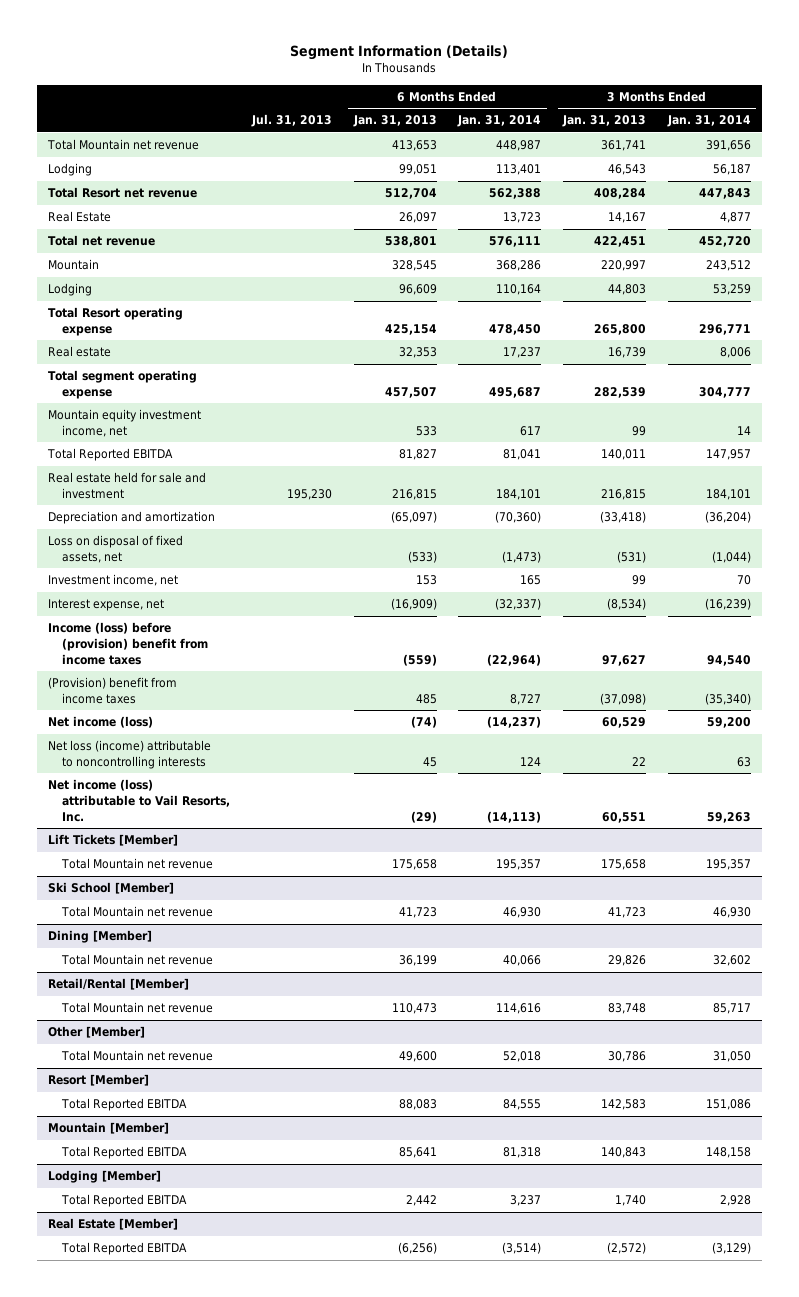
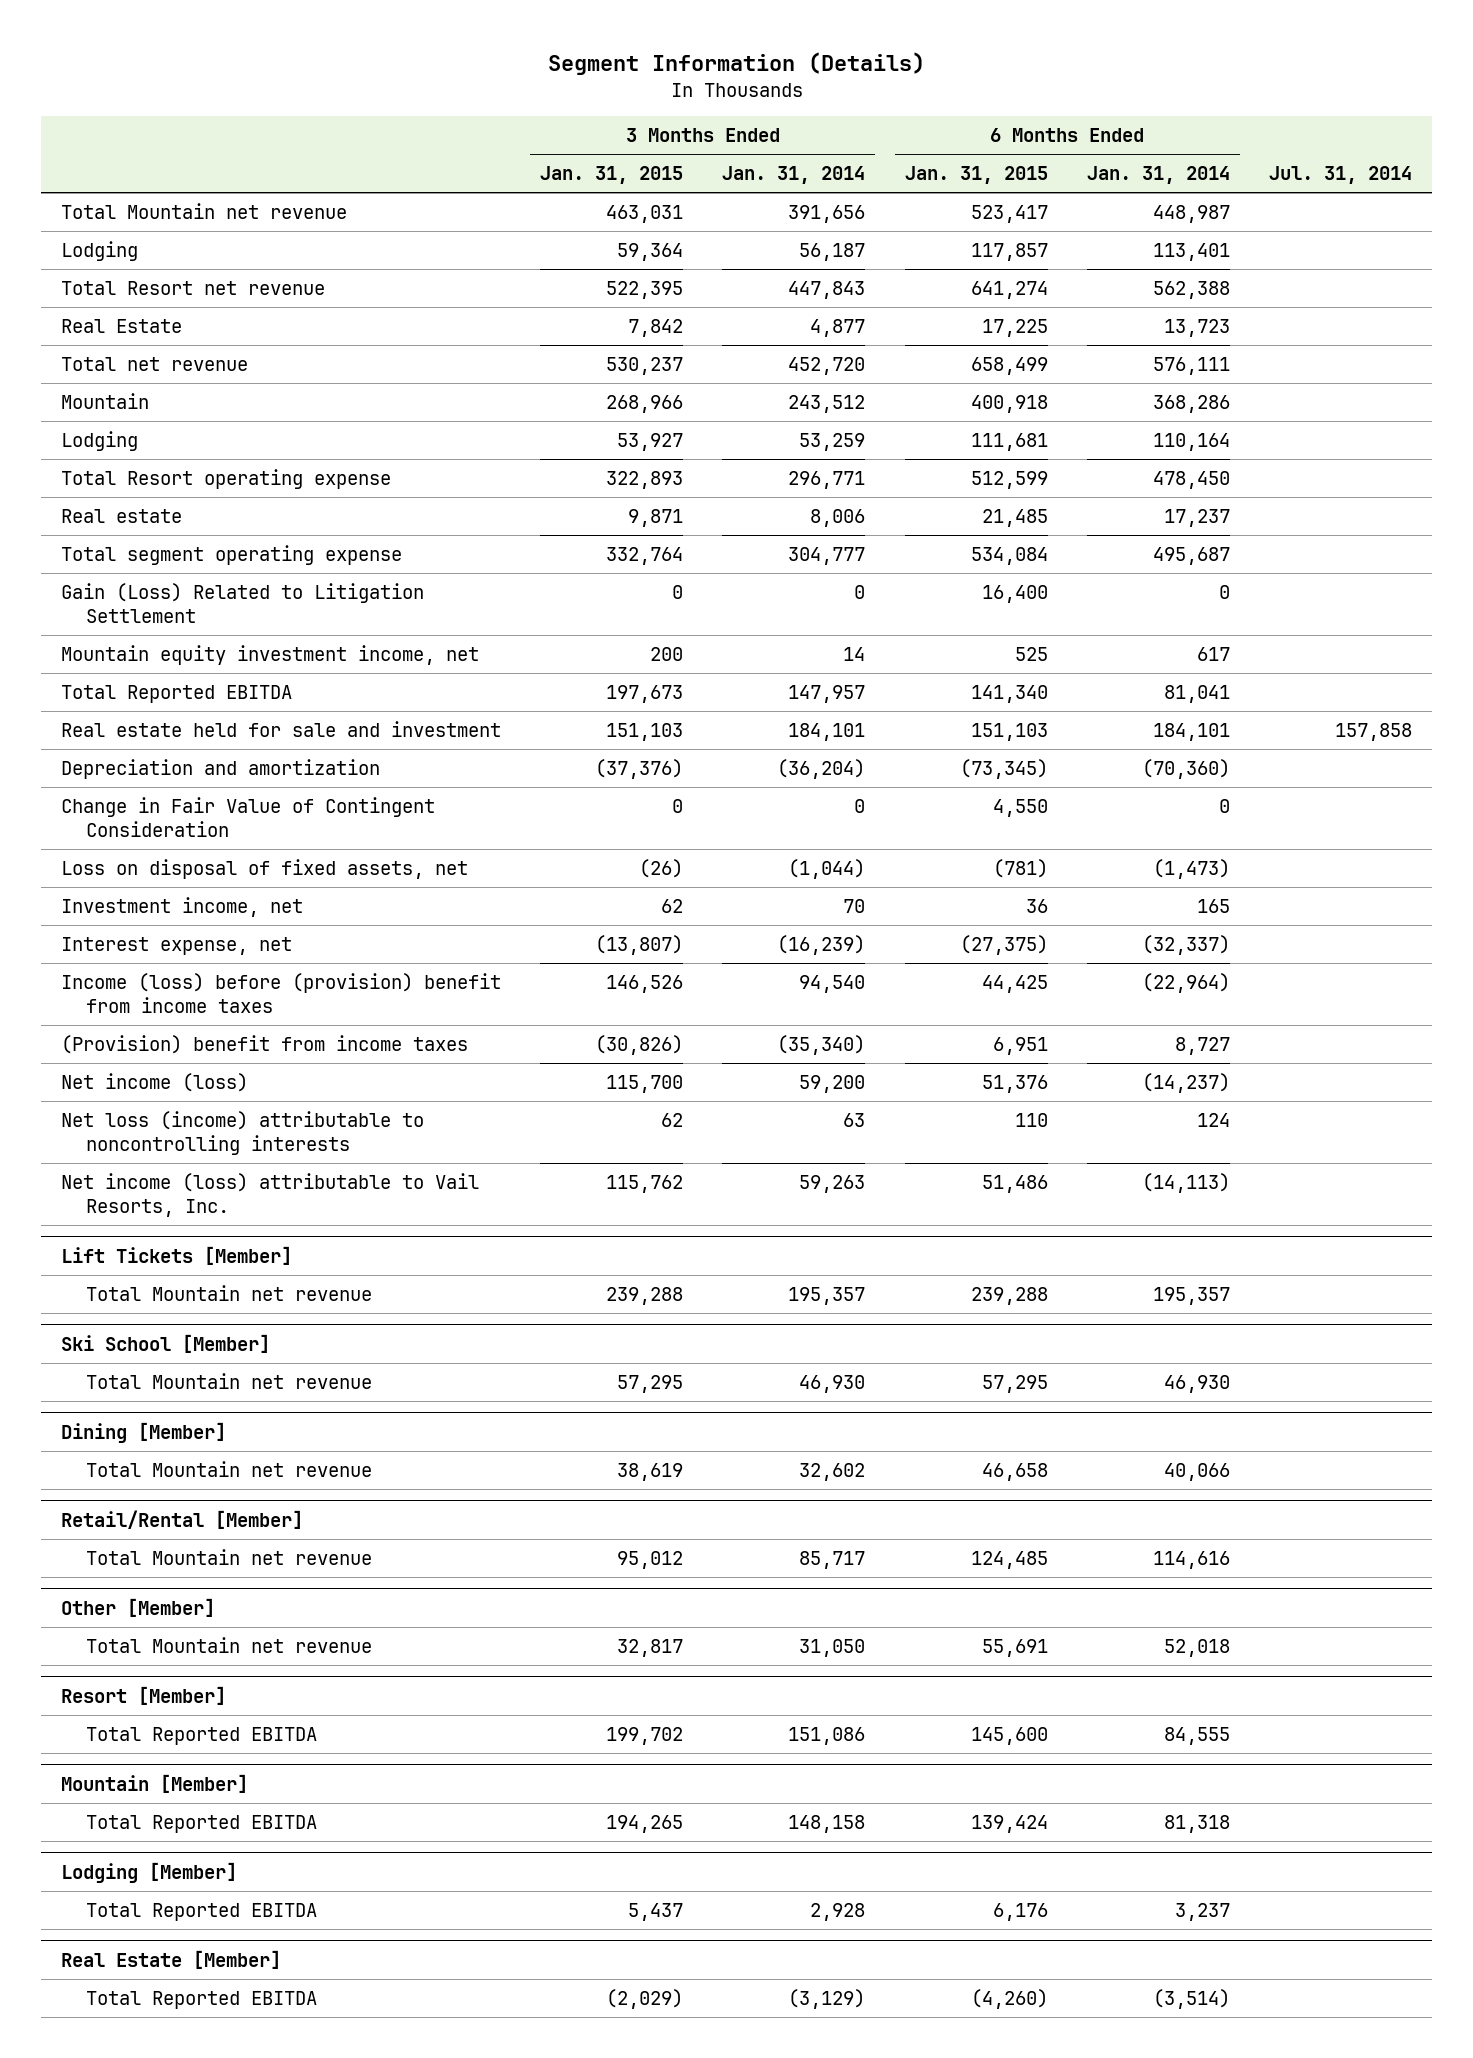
- | Jul. 31, 2013 | 6 Months Ended Jan. 31, 2013 | 6 Months Ended Jan. 31, 2014 | 3 Months Ended Jan. 31, 2013 | 3 Months Ended Jan. 31, 2014
+ | 3 Months Ended Jan. 31, 2015 | 3 Months Ended Jan. 31, 2014 | 6 Months Ended Jan. 31, 2015 | 6 Months Ended Jan. 31, 2014 | Jul. 31, 2014
+ Gain (Loss) Related to Litigation Settlement | 0 | 0 | 16,400 | 0 |
+ Change in Fair Value of Contingent Consideration | 0 | 0 | 4,550 | 0 |

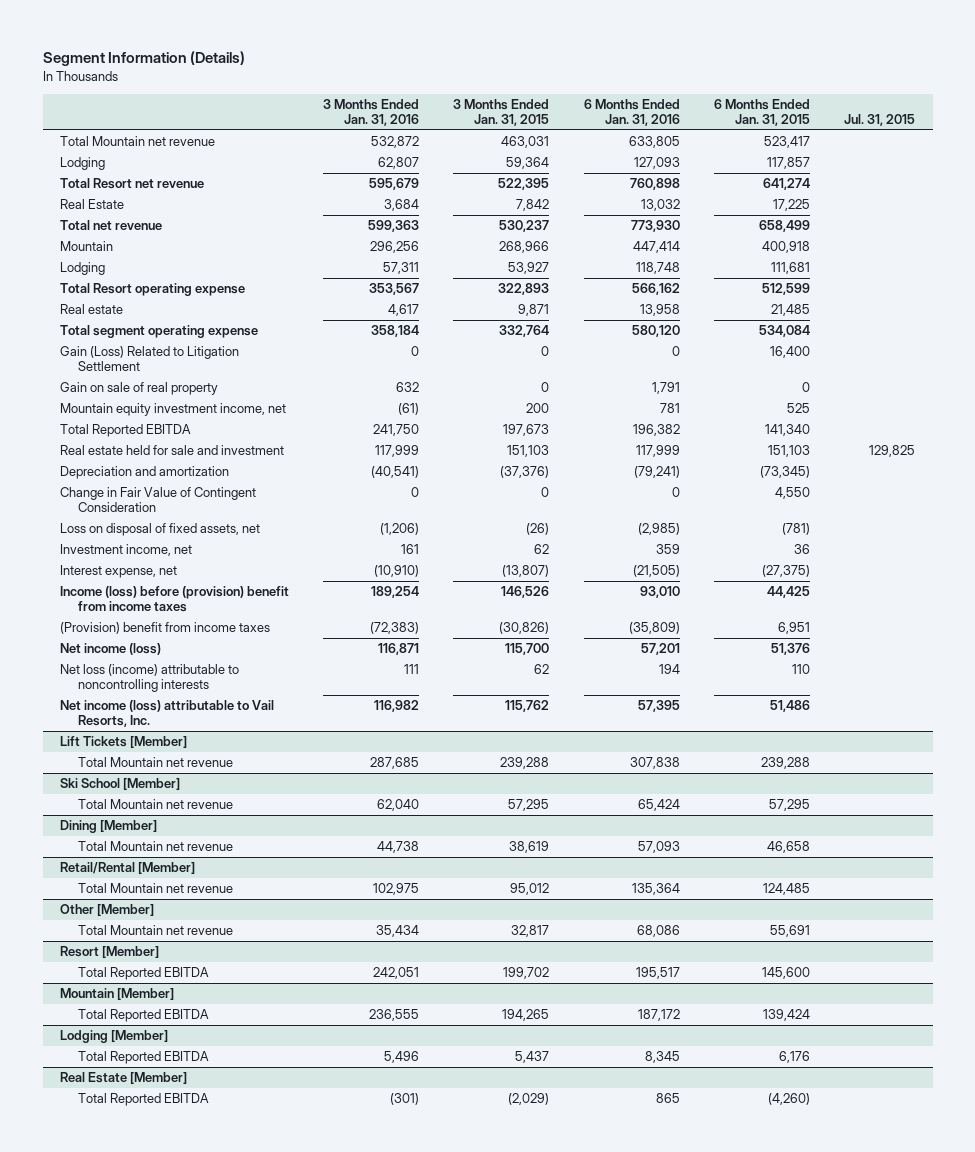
- | 3 Months Ended Jan. 31, 2015 | 3 Months Ended Jan. 31, 2014 | 6 Months Ended Jan. 31, 2015 | 6 Months Ended Jan. 31, 2014 | Jul. 31, 2014
+ | 3 Months Ended Jan. 31, 2016 | 3 Months Ended Jan. 31, 2015 | 6 Months Ended Jan. 31, 2016 | 6 Months Ended Jan. 31, 2015 | Jul. 31, 2015
+ Gain on sale of real property | 632 | 0 | 1,791 | 0 |

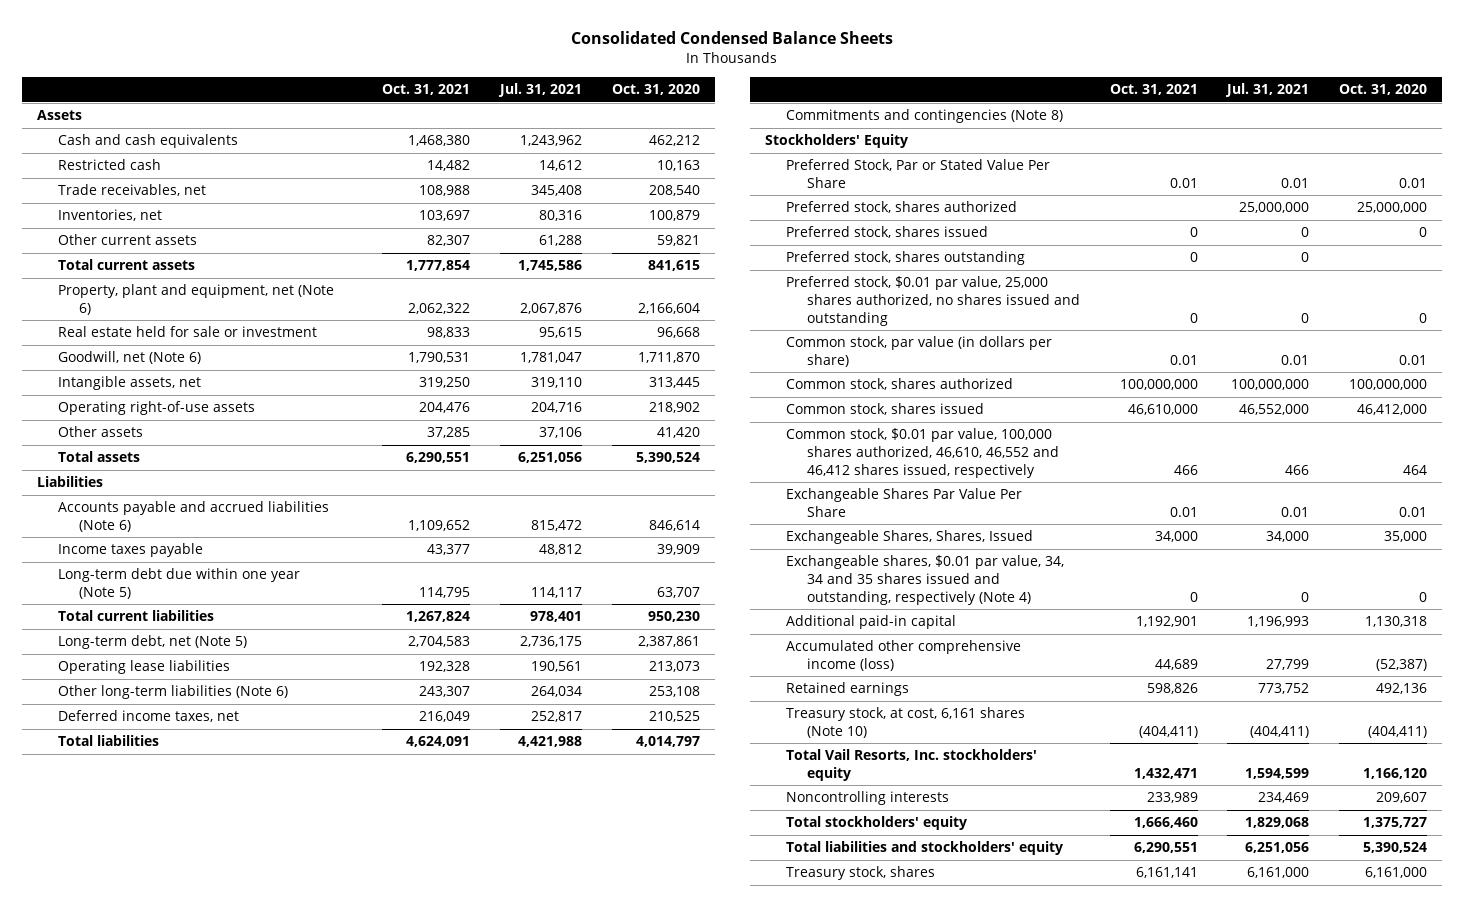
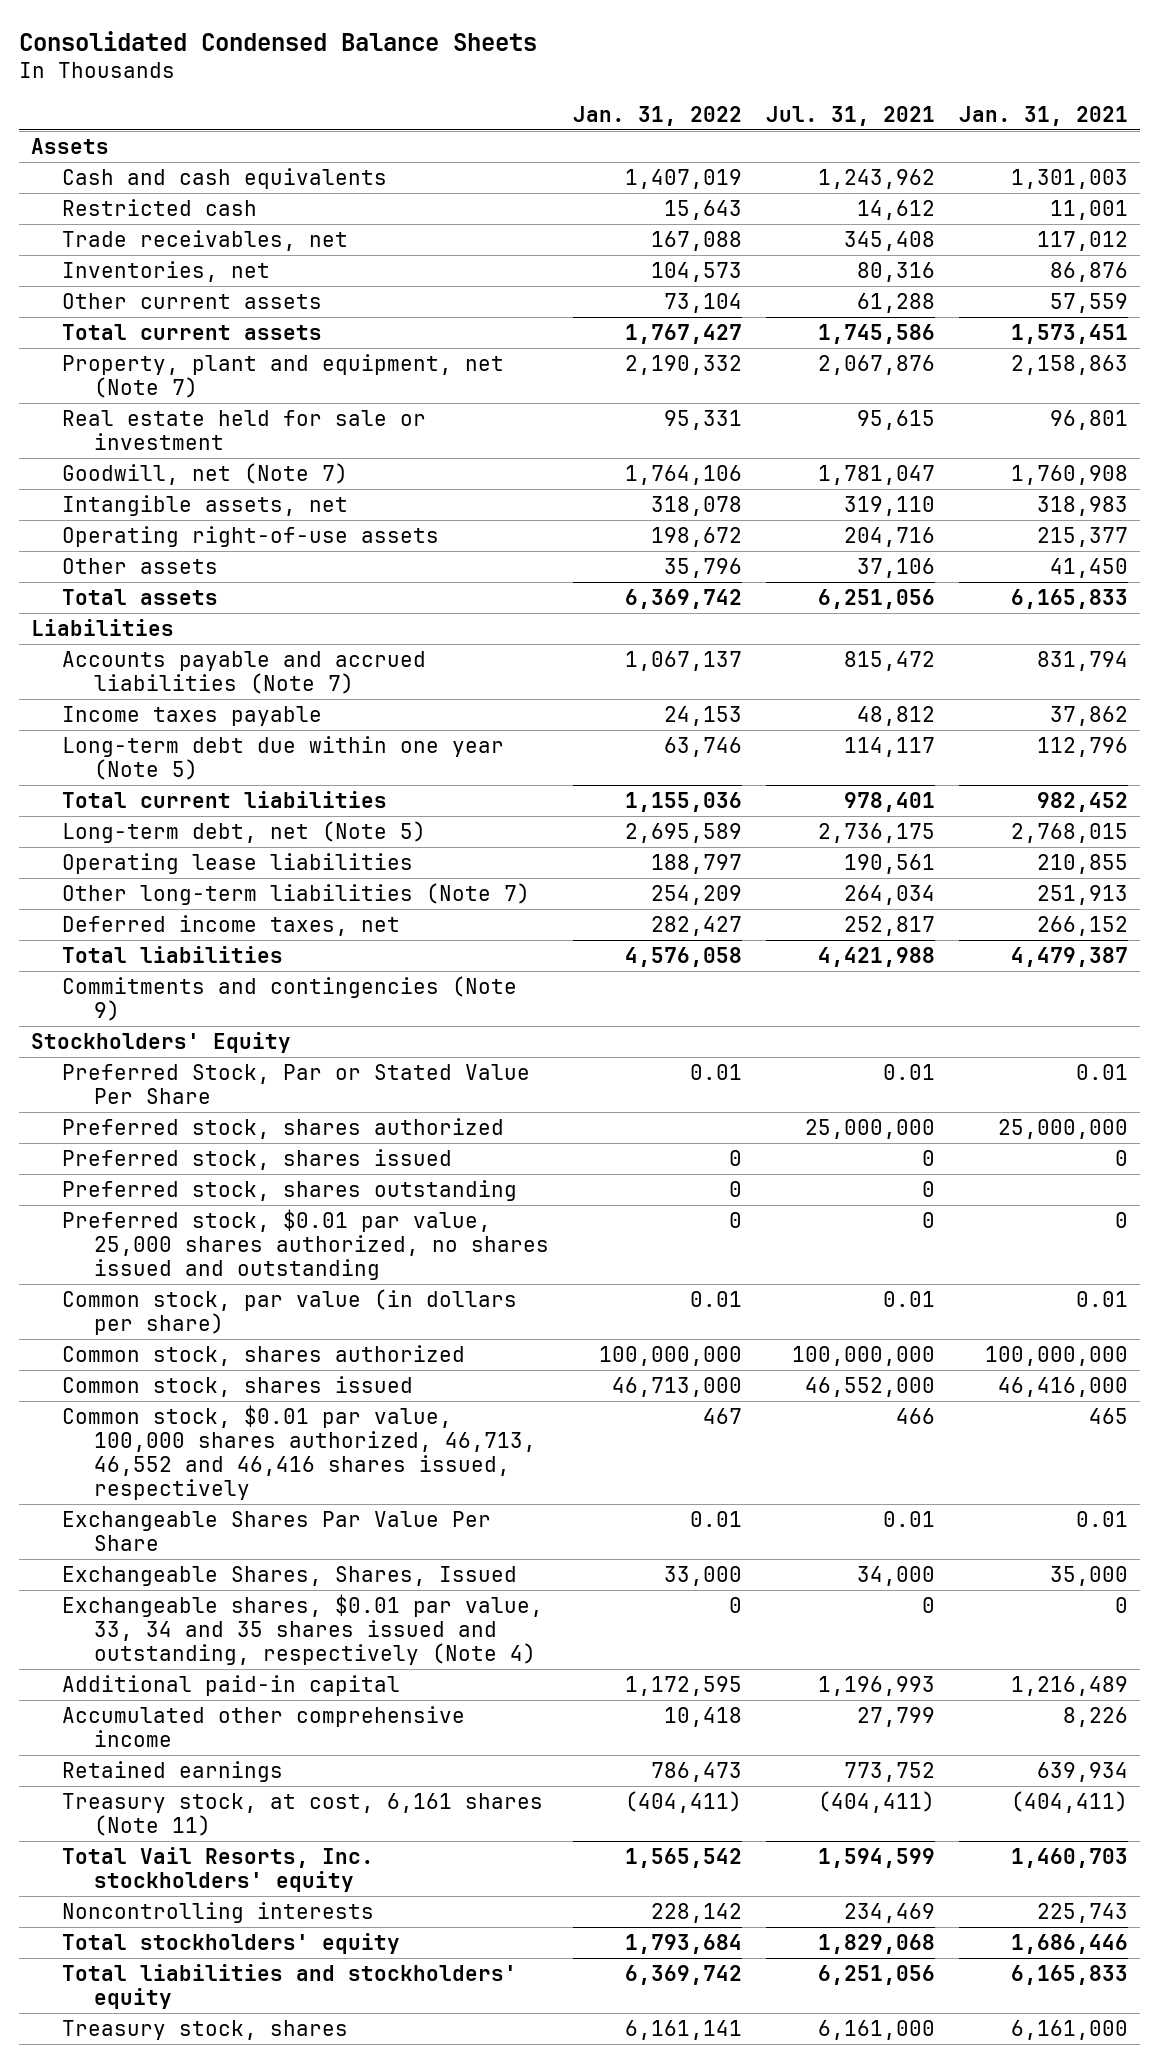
- | Oct. 31, 2021 | Jul. 31, 2021 | Oct. 31, 2020
+ | Jan. 31, 2022 | Jul. 31, 2021 | Jan. 31, 2021
- Property, plant and equipment, net (Note 6) | 2,062,322 | 2,067,876 | 2,166,604
+ Property, plant and equipment, net (Note 7) | 2,190,332 | 2,067,876 | 2,158,863
- Goodwill, net (Note 6) | 1,790,531 | 1,781,047 | 1,711,870
+ Goodwill, net (Note 7) | 1,764,106 | 1,781,047 | 1,760,908
- Accounts payable and accrued liabilities (Note 6) | 1,109,652 | 815,472 | 846,614
+ Accounts payable and accrued liabilities (Note 7) | 1,067,137 | 815,472 | 831,794
- Other long-term liabilities (Note 6) | 243,307 | 264,034 | 253,108
+ Other long-term liabilities (Note 7) | 254,209 | 264,034 | 251,913
- Commitments and contingencies (Note 8)
+ Commitments and contingencies (Note 9)
- Common stock, $0.01 par value, 100,000 shares authorized, 46,610, 46,552 and 46,412 shares issued, respectively | 466 | 466 | 464
+ Common stock, $0.01 par value, 100,000 shares authorized, 46,713, 46,552 and 46,416 shares issued, respectively | 467 | 466 | 465
- Exchangeable shares, $0.01 par value, 34, 34 and 35 shares issued and outstanding, respectively (Note 4) | 0 | 0 | 0
+ Exchangeable shares, $0.01 par value, 33, 34 and 35 shares issued and outstanding, respectively (Note 4) | 0 | 0 | 0
- Accumulated other comprehensive income (loss) | 44,689 | 27,799 | (52,387)
+ Accumulated other comprehensive income | 10,418 | 27,799 | 8,226
- Treasury stock, at cost, 6,161 shares (Note 10) | (404,411) | (404,411) | (404,411)
+ Treasury stock, at cost, 6,161 shares (Note 11) | (404,411) | (404,411) | (404,411)

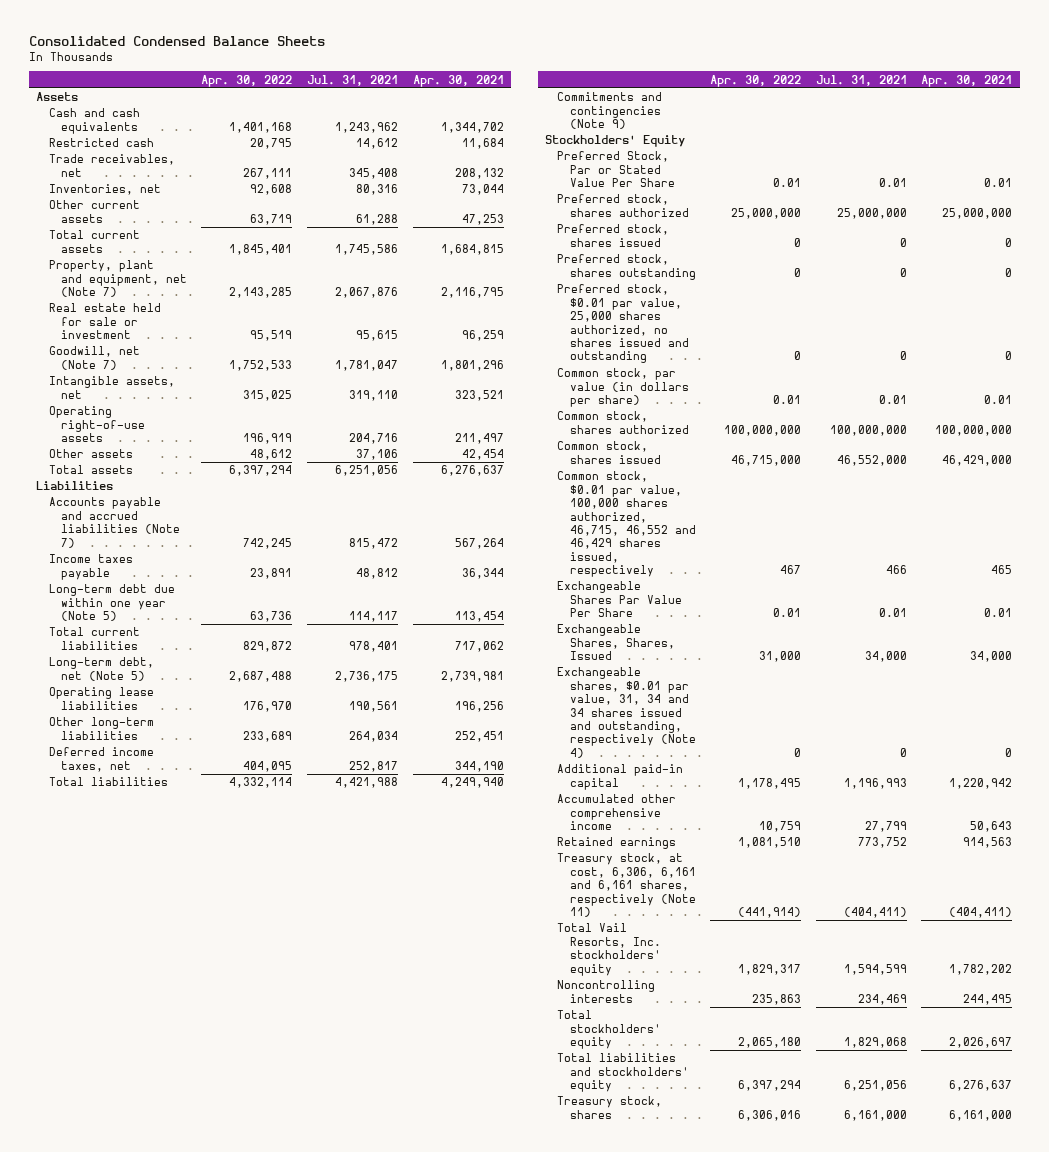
- | Jan. 31, 2022 | Jul. 31, 2021 | Jan. 31, 2021
+ | Apr. 30, 2022 | Jul. 31, 2021 | Apr. 30, 2021
- Other long-term liabilities (Note 7) | 254,209 | 264,034 | 251,913
+ Other long-term liabilities | 233,689 | 264,034 | 252,451
- Common stock, $0.01 par value, 100,000 shares authorized, 46,713, 46,552 and 46,416 shares issued, respectively | 467 | 466 | 465
+ Common stock, $0.01 par value, 100,000 shares authorized, 46,715, 46,552 and 46,429 shares issued, respectively | 467 | 466 | 465
- Exchangeable shares, $0.01 par value, 33, 34 and 35 shares issued and outstanding, respectively (Note 4) | 0 | 0 | 0
+ Exchangeable shares, $0.01 par value, 31, 34 and 34 shares issued and outstanding, respectively (Note 4) | 0 | 0 | 0
- Treasury stock, at cost, 6,161 shares (Note 11) | (404,411) | (404,411) | (404,411)
+ Treasury stock, at cost, 6,306, 6,161 and 6,161 shares, respectively (Note 11) | (441,914) | (404,411) | (404,411)

